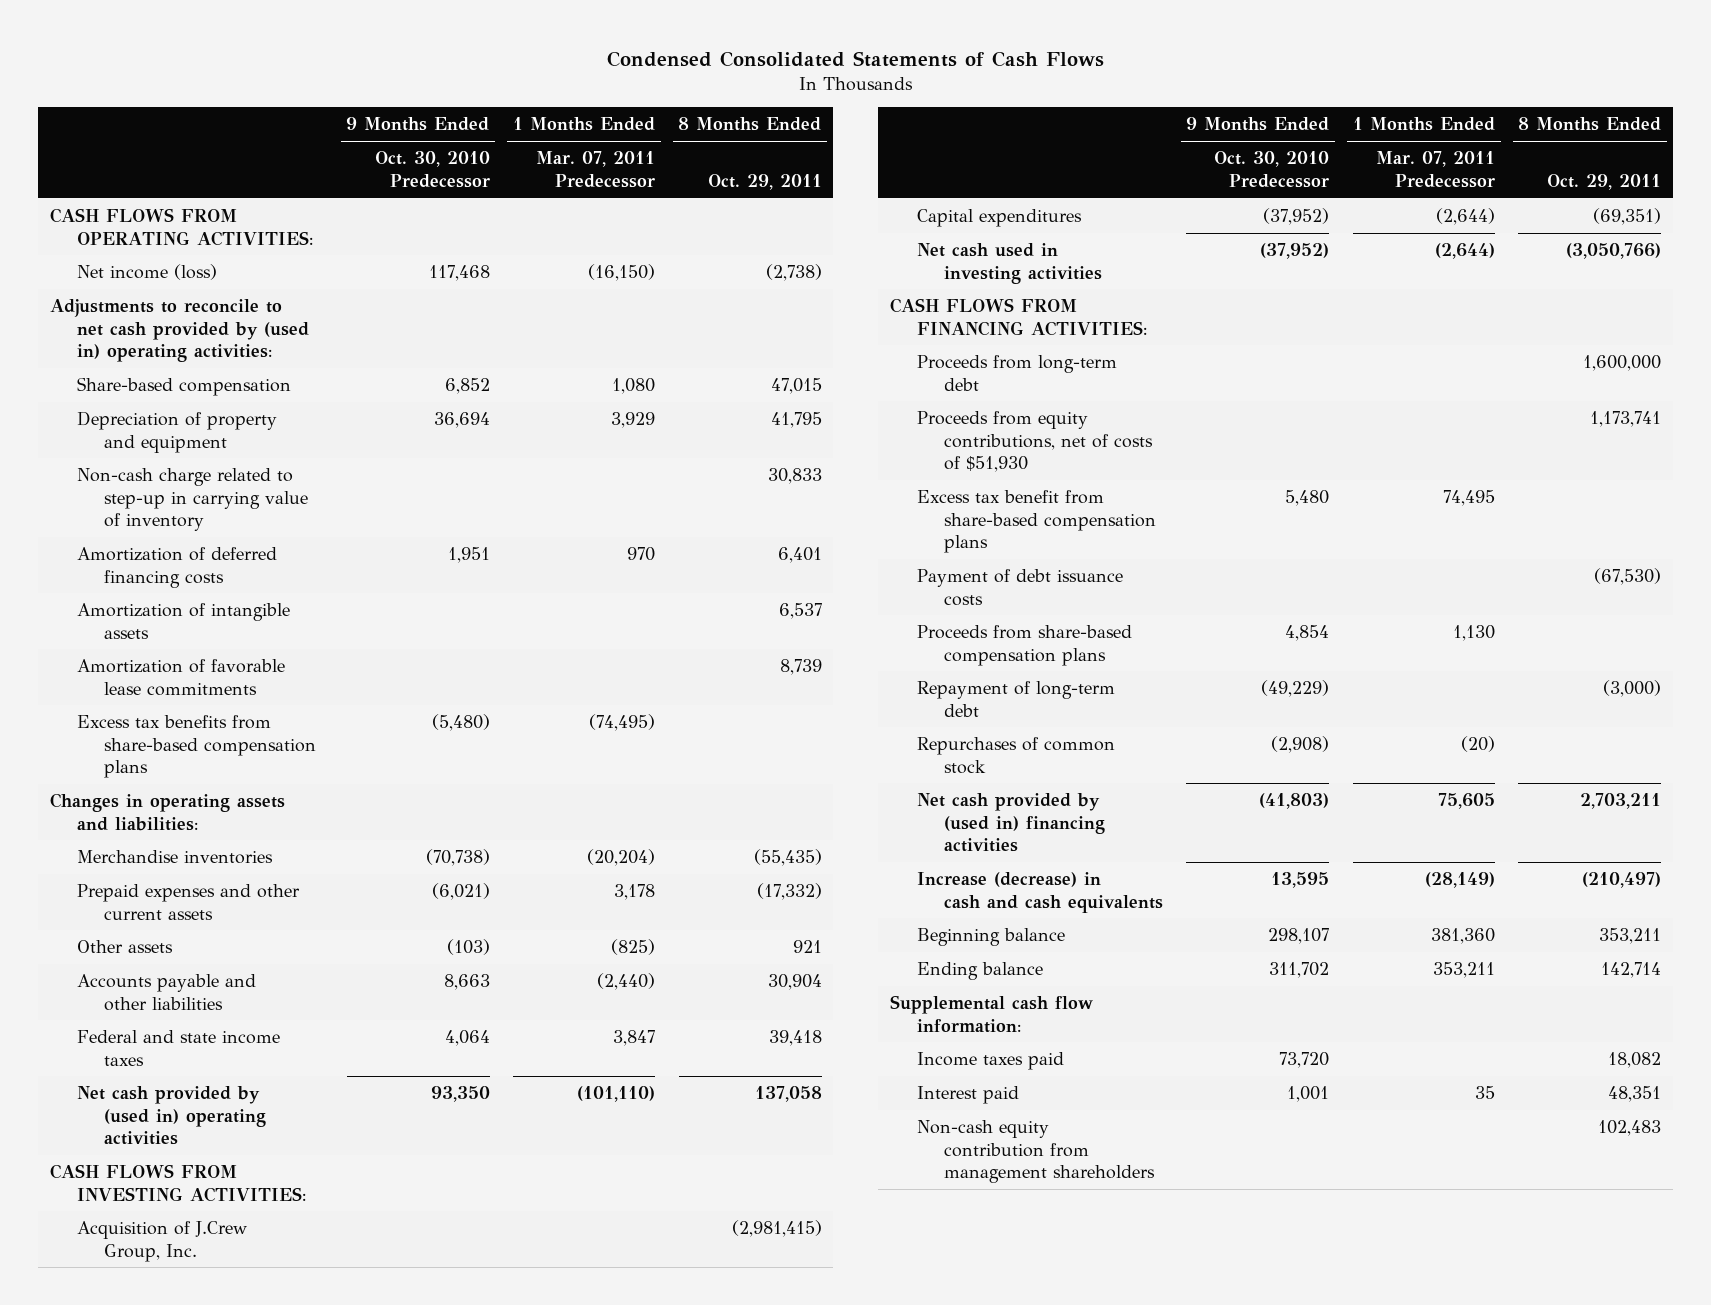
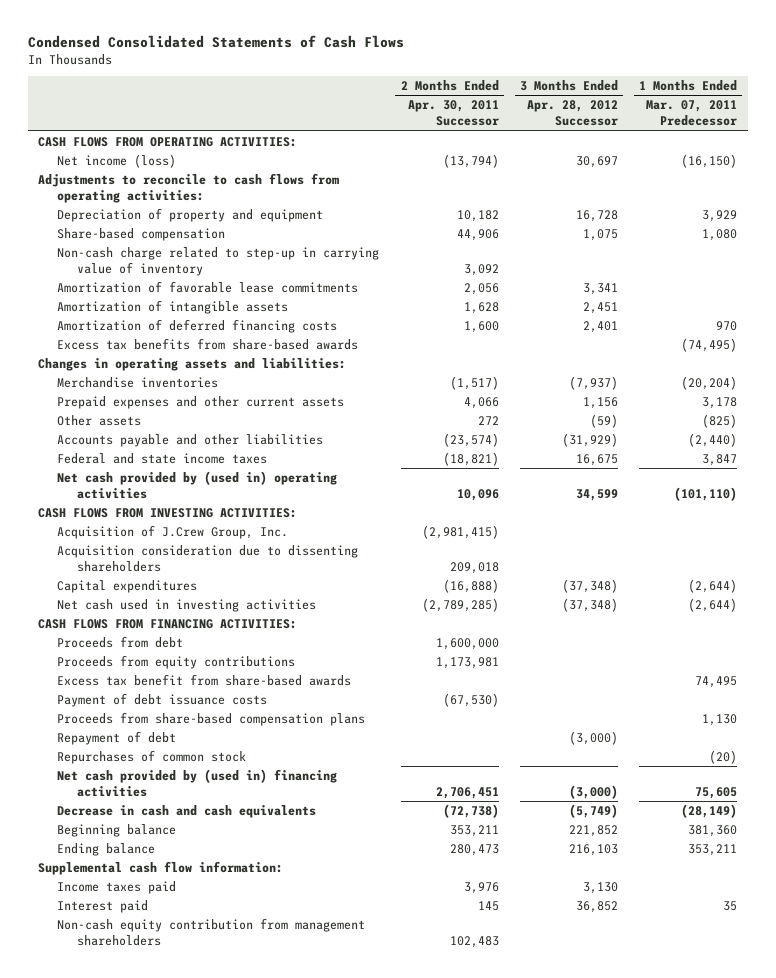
- | 9 Months Ended Oct. 30, 2010 Predecessor | 1 Months Ended Mar. 07, 2011 Predecessor | 8 Months Ended Oct. 29, 2011
+ | 2 Months Ended Apr. 30, 2011 Successor | 3 Months Ended Apr. 28, 2012 Successor | 1 Months Ended Mar. 07, 2011 Predecessor
- Adjustments to reconcile to net cash provided by (used in) operating activities:
+ Adjustments to reconcile to cash flows from operating activities:
moved down: Share-based compensation | 44,906 | 1,075 | 1,080
- Excess tax benefits from share-based compensation plans | (5,480) | (74,495) |
moved down: Amortization of intangible assets | 1,628 | 2,451 |
moved down: Amortization of deferred financing costs | 1,600 | 2,401 | 970
+ Excess tax benefits from share-based awards | | | (74,495)
+ Acquisition consideration due to dissenting shareholders | 209,018 | |
- Proceeds from long-term debt | | | 1,600,000
- Proceeds from equity contributions, net of costs of $51,930 | | | 1,173,741
- Excess tax benefit from share-based compensation plans | 5,480 | 74,495 |
+ Proceeds from debt | 1,600,000 | |
+ Proceeds from equity contributions | 1,173,981 | |
+ Excess tax benefit from share-based awards | | | 74,495
- Repayment of long-term debt | (49,229) | | (3,000)
+ Repayment of debt | | (3,000) |
- Increase (decrease) in cash and cash equivalents | 13,595 | (28,149) | (210,497)
+ Decrease in cash and cash equivalents | (72,738) | (5,749) | (28,149)

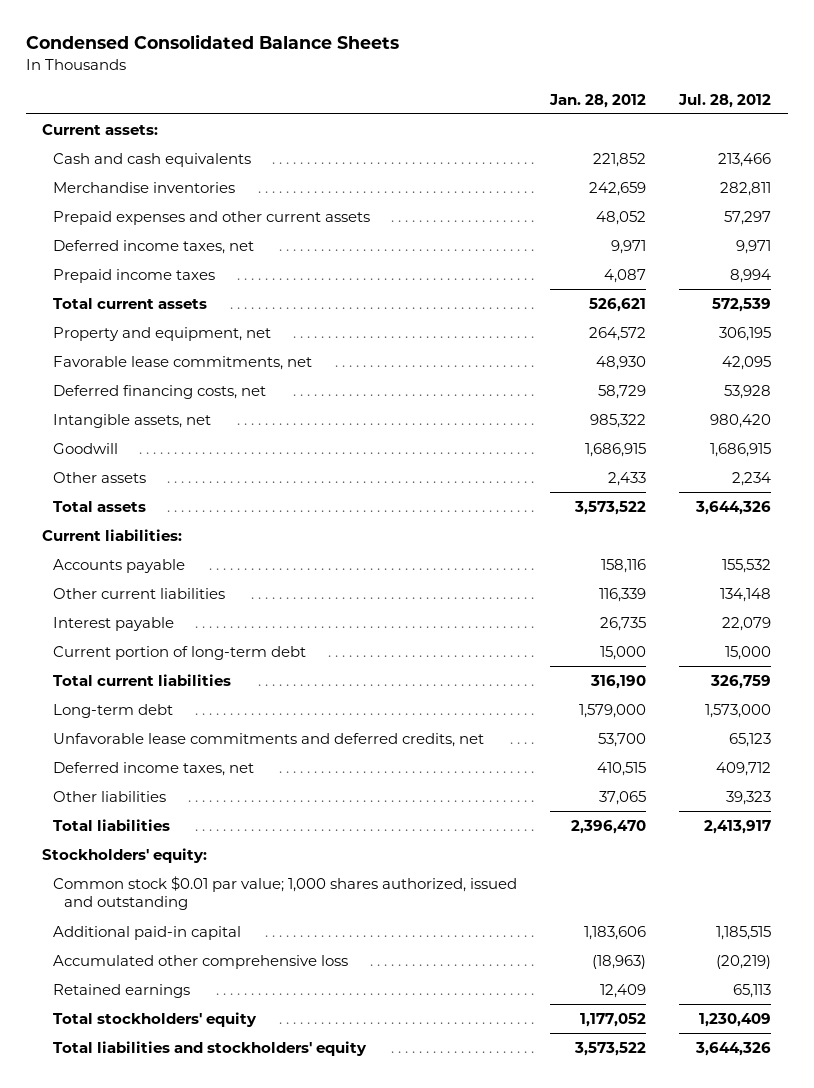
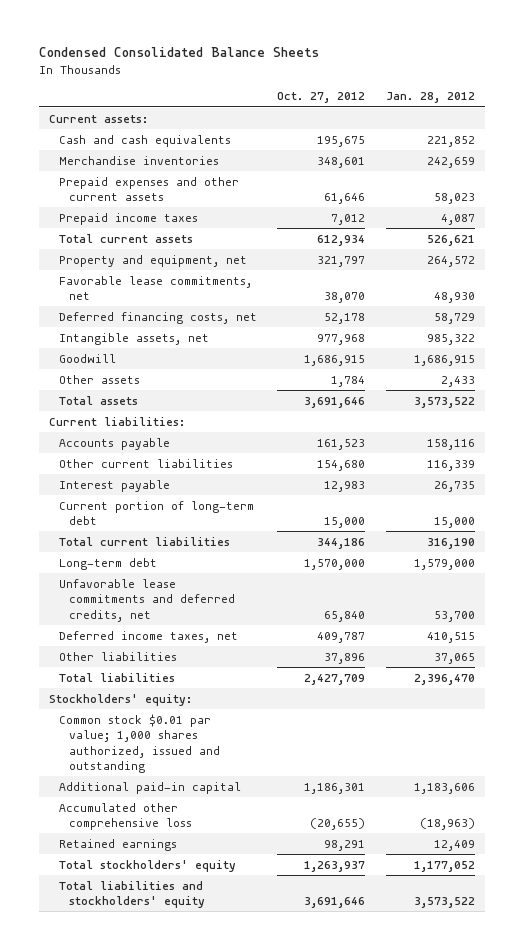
- | Jan. 28, 2012 | Jul. 28, 2012
+ | Oct. 27, 2012 | Jan. 28, 2012
- Prepaid expenses and other current assets | 48,052 | 57,297
- Deferred income taxes, net | 9,971 | 9,971
+ Prepaid expenses and other current assets | 61,646 | 58,023

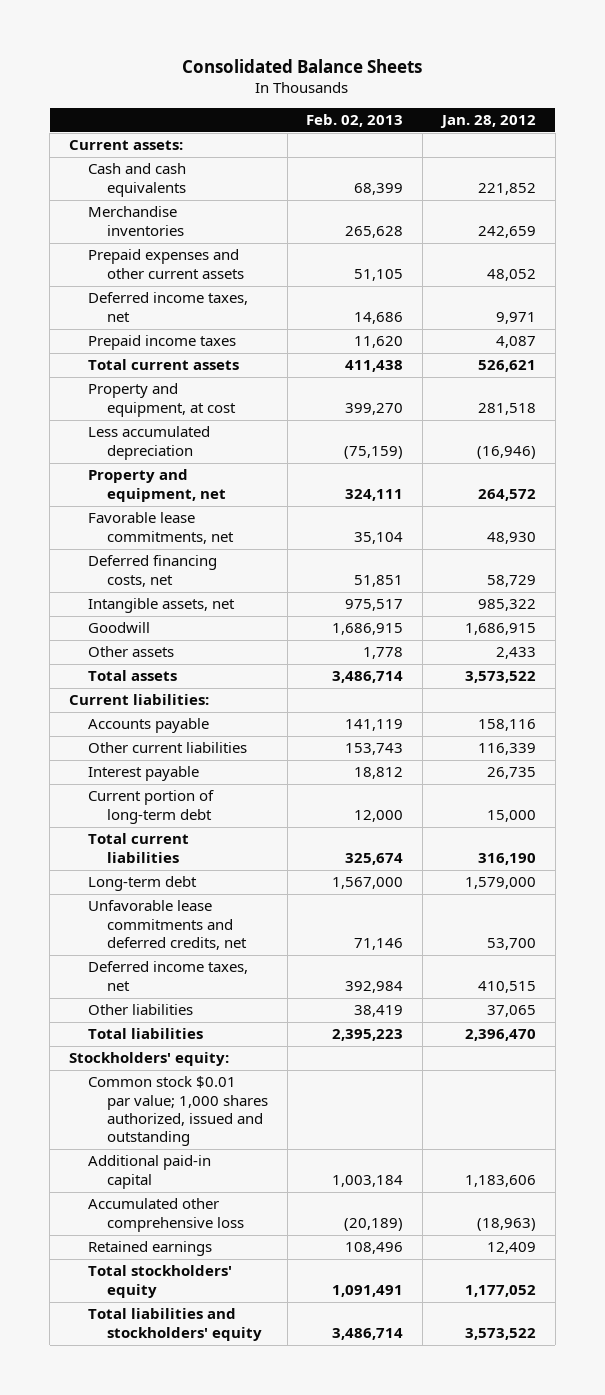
- Condensed Consolidated Balance Sheets
+ Consolidated Balance Sheets
- | Oct. 27, 2012 | Jan. 28, 2012
+ | Feb. 02, 2013 | Jan. 28, 2012
- Prepaid expenses and other current assets | 61,646 | 58,023
+ Prepaid expenses and other current assets | 51,105 | 48,052
+ Deferred income taxes, net | 14,686 | 9,971
+ Property and equipment, at cost | 399,270 | 281,518
+ Less accumulated depreciation | (75,159) | (16,946)

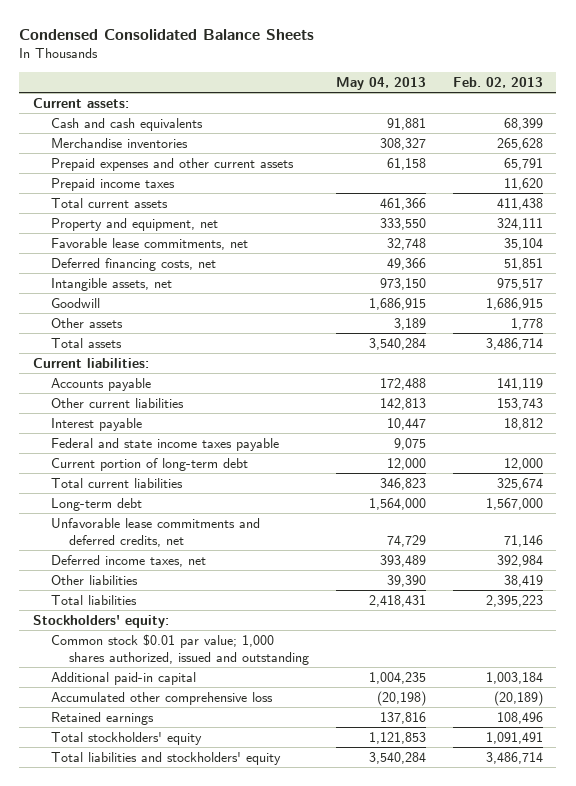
- Consolidated Balance Sheets
+ Condensed Consolidated Balance Sheets
- | Feb. 02, 2013 | Jan. 28, 2012
+ | May 04, 2013 | Feb. 02, 2013
- Prepaid expenses and other current assets | 51,105 | 48,052
- Deferred income taxes, net | 14,686 | 9,971
+ Prepaid expenses and other current assets | 61,158 | 65,791
- Property and equipment, at cost | 399,270 | 281,518
- Less accumulated depreciation | (75,159) | (16,946)
+ Federal and state income taxes payable | 9,075 |

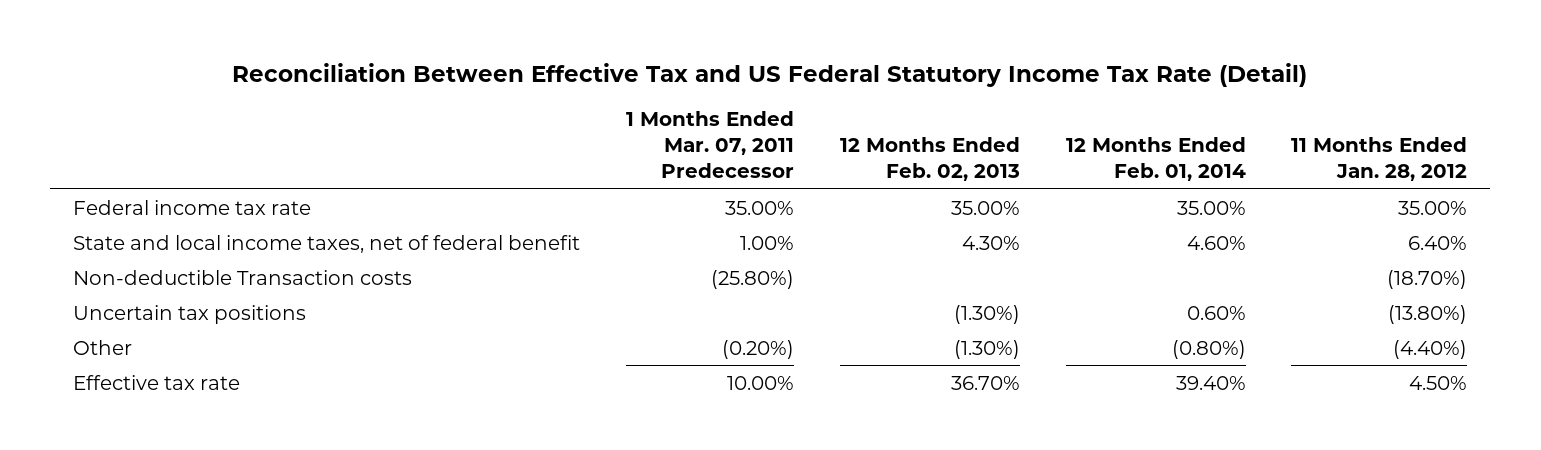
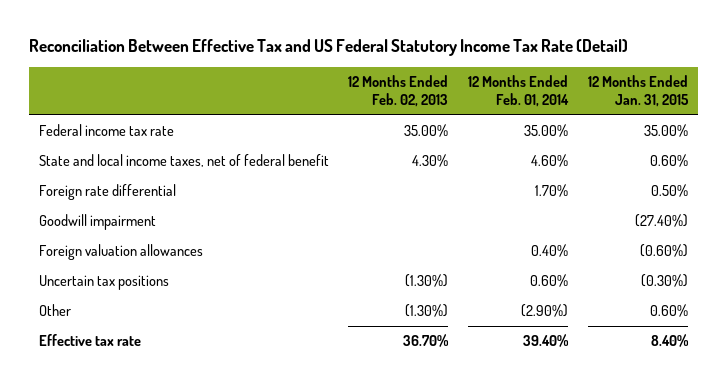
- | 1 Months Ended Mar. 07, 2011 Predecessor | 12 Months Ended Feb. 02, 2013 | 12 Months Ended Feb. 01, 2014 | 11 Months Ended Jan. 28, 2012
+ | 12 Months Ended Feb. 02, 2013 | 12 Months Ended Feb. 01, 2014 | 12 Months Ended Jan. 31, 2015
- Non-deductible Transaction costs | (25.80%) | | | (18.70%)
+ Foreign rate differential | | 1.70% | 0.50%
+ Goodwill impairment | | | (27.40%)
+ Foreign valuation allowances | | 0.40% | (0.60%)
- Other | (0.20%) | (1.30%) | (0.80%) | (4.40%)
+ Other | (1.30%) | (2.90%) | 0.60%

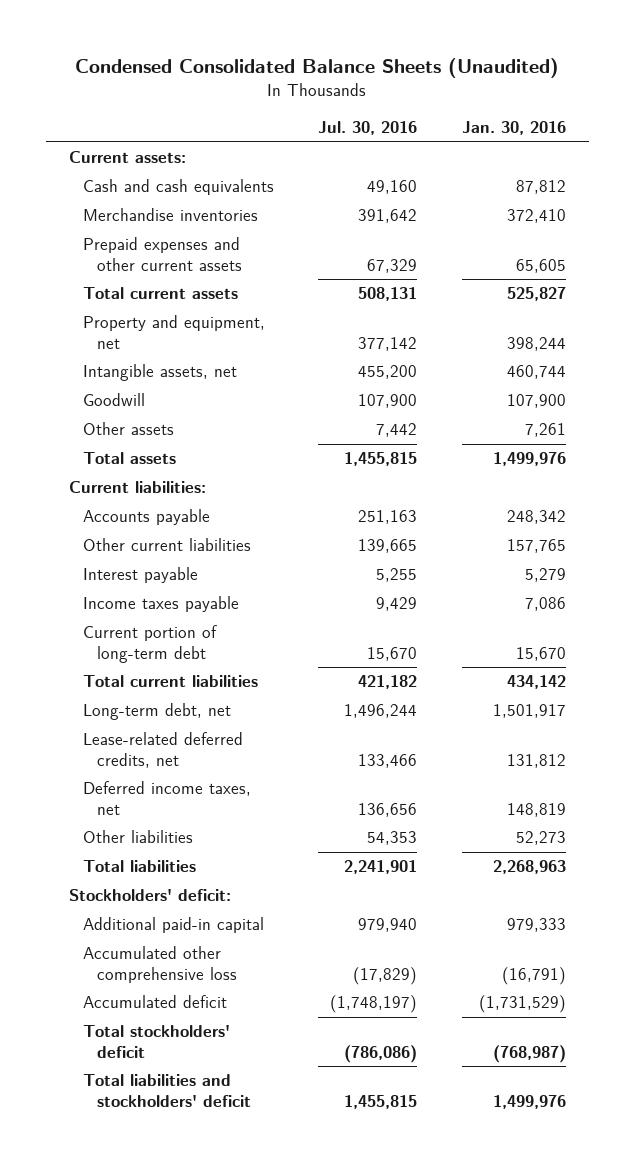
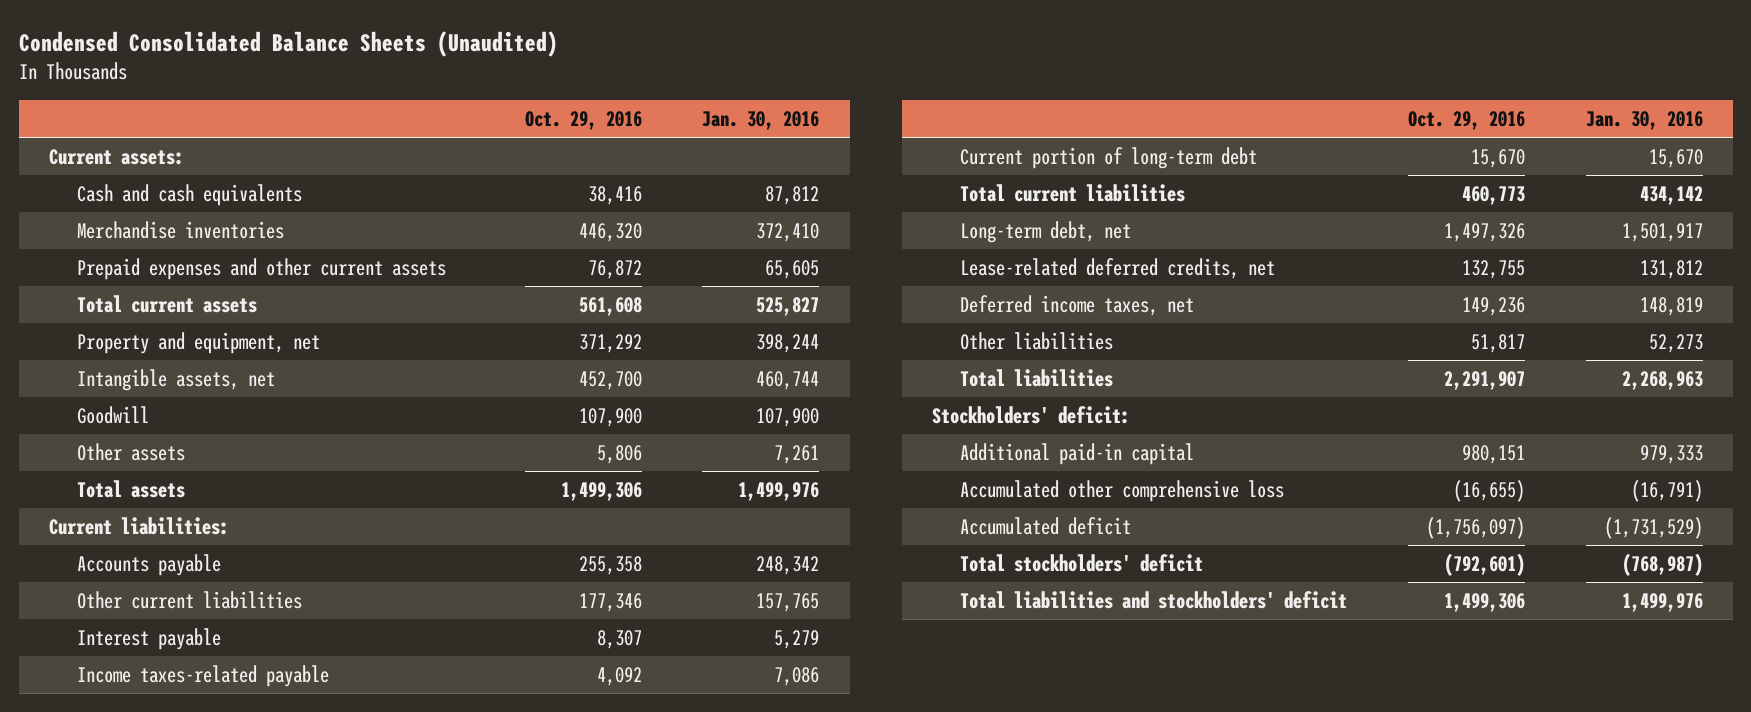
- | Jul. 30, 2016 | Jan. 30, 2016
+ | Oct. 29, 2016 | Jan. 30, 2016
- Income taxes payable | 9,429 | 7,086
+ Income taxes-related payable | 4,092 | 7,086

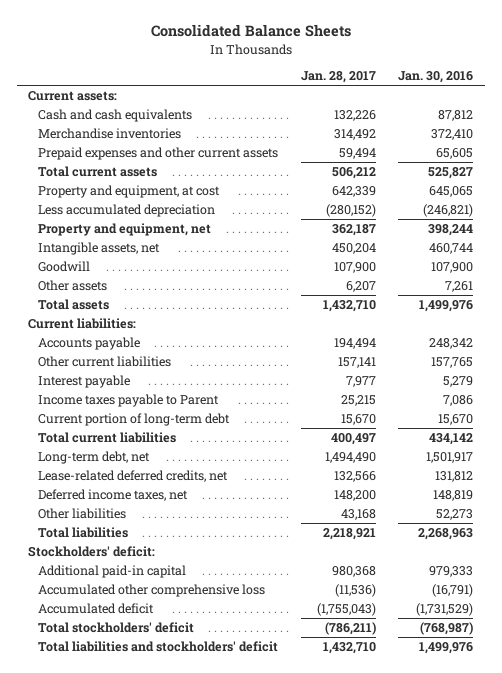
- Condensed Consolidated Balance Sheets (Unaudited)
+ Consolidated Balance Sheets
- | Oct. 29, 2016 | Jan. 30, 2016
+ | Jan. 28, 2017 | Jan. 30, 2016
+ Property and equipment, at cost | 642,339 | 645,065
+ Less accumulated depreciation | (280,152) | (246,821)
- Income taxes-related payable | 4,092 | 7,086
+ Income taxes payable to Parent | 25,215 | 7,086

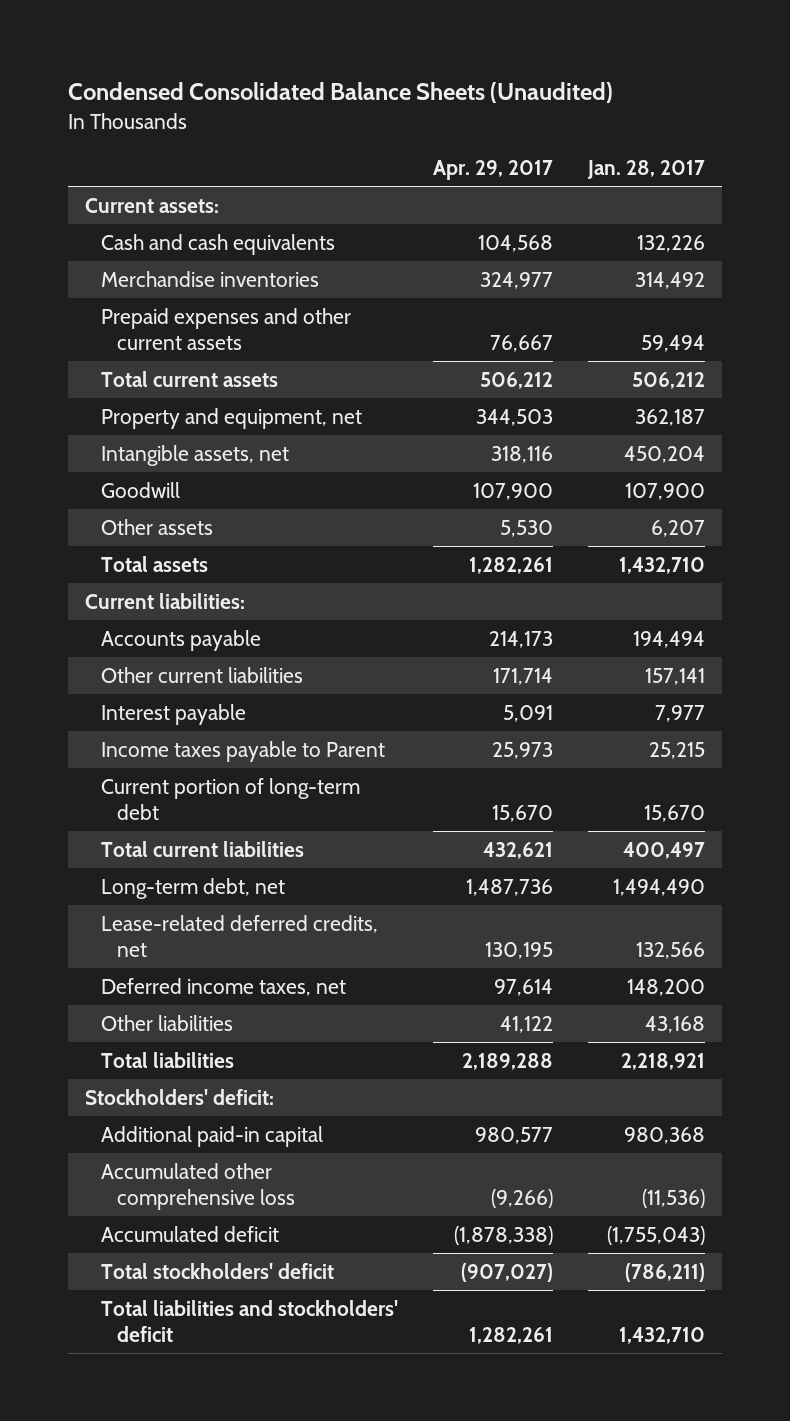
- Consolidated Balance Sheets
+ Condensed Consolidated Balance Sheets (Unaudited)
- | Jan. 28, 2017 | Jan. 30, 2016
+ | Apr. 29, 2017 | Jan. 28, 2017
- Property and equipment, at cost | 642,339 | 645,065
- Less accumulated depreciation | (280,152) | (246,821)

